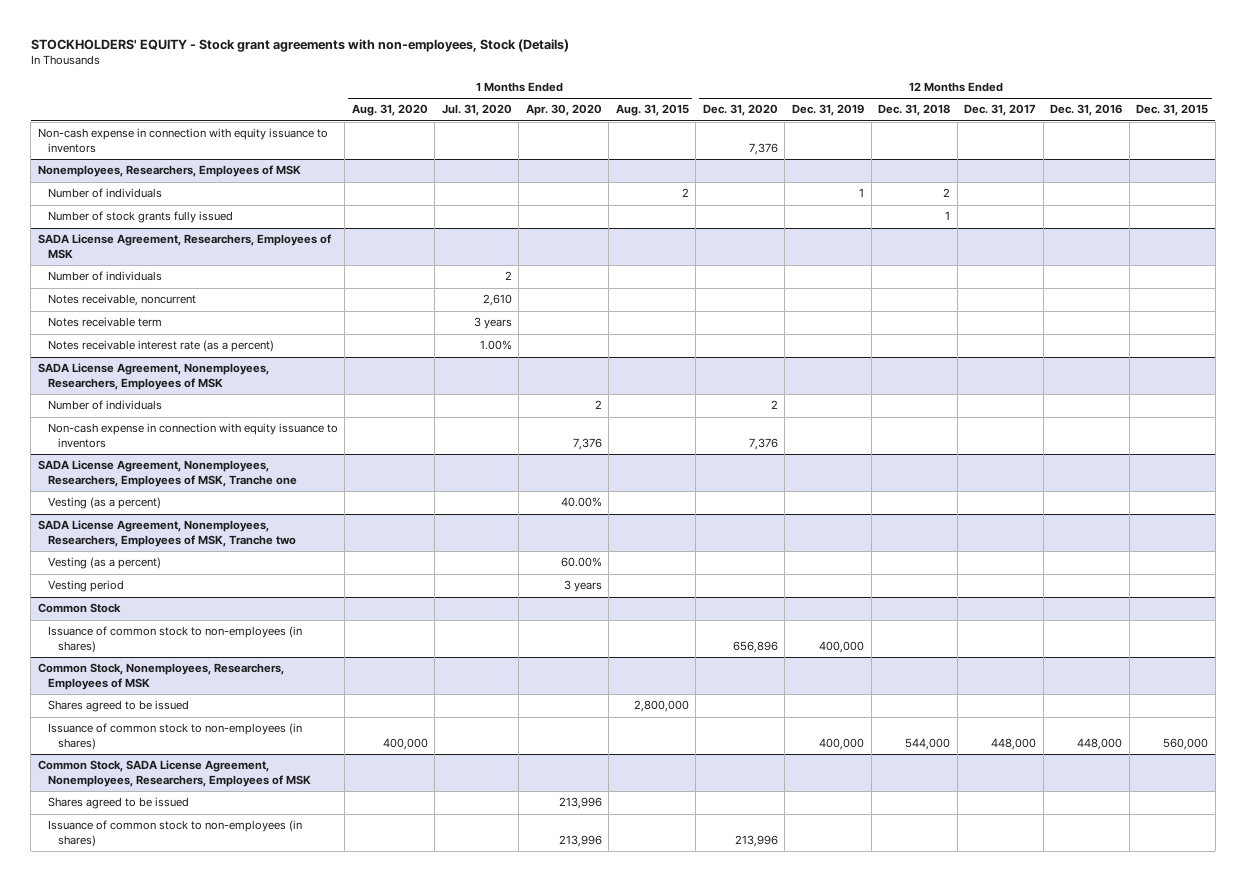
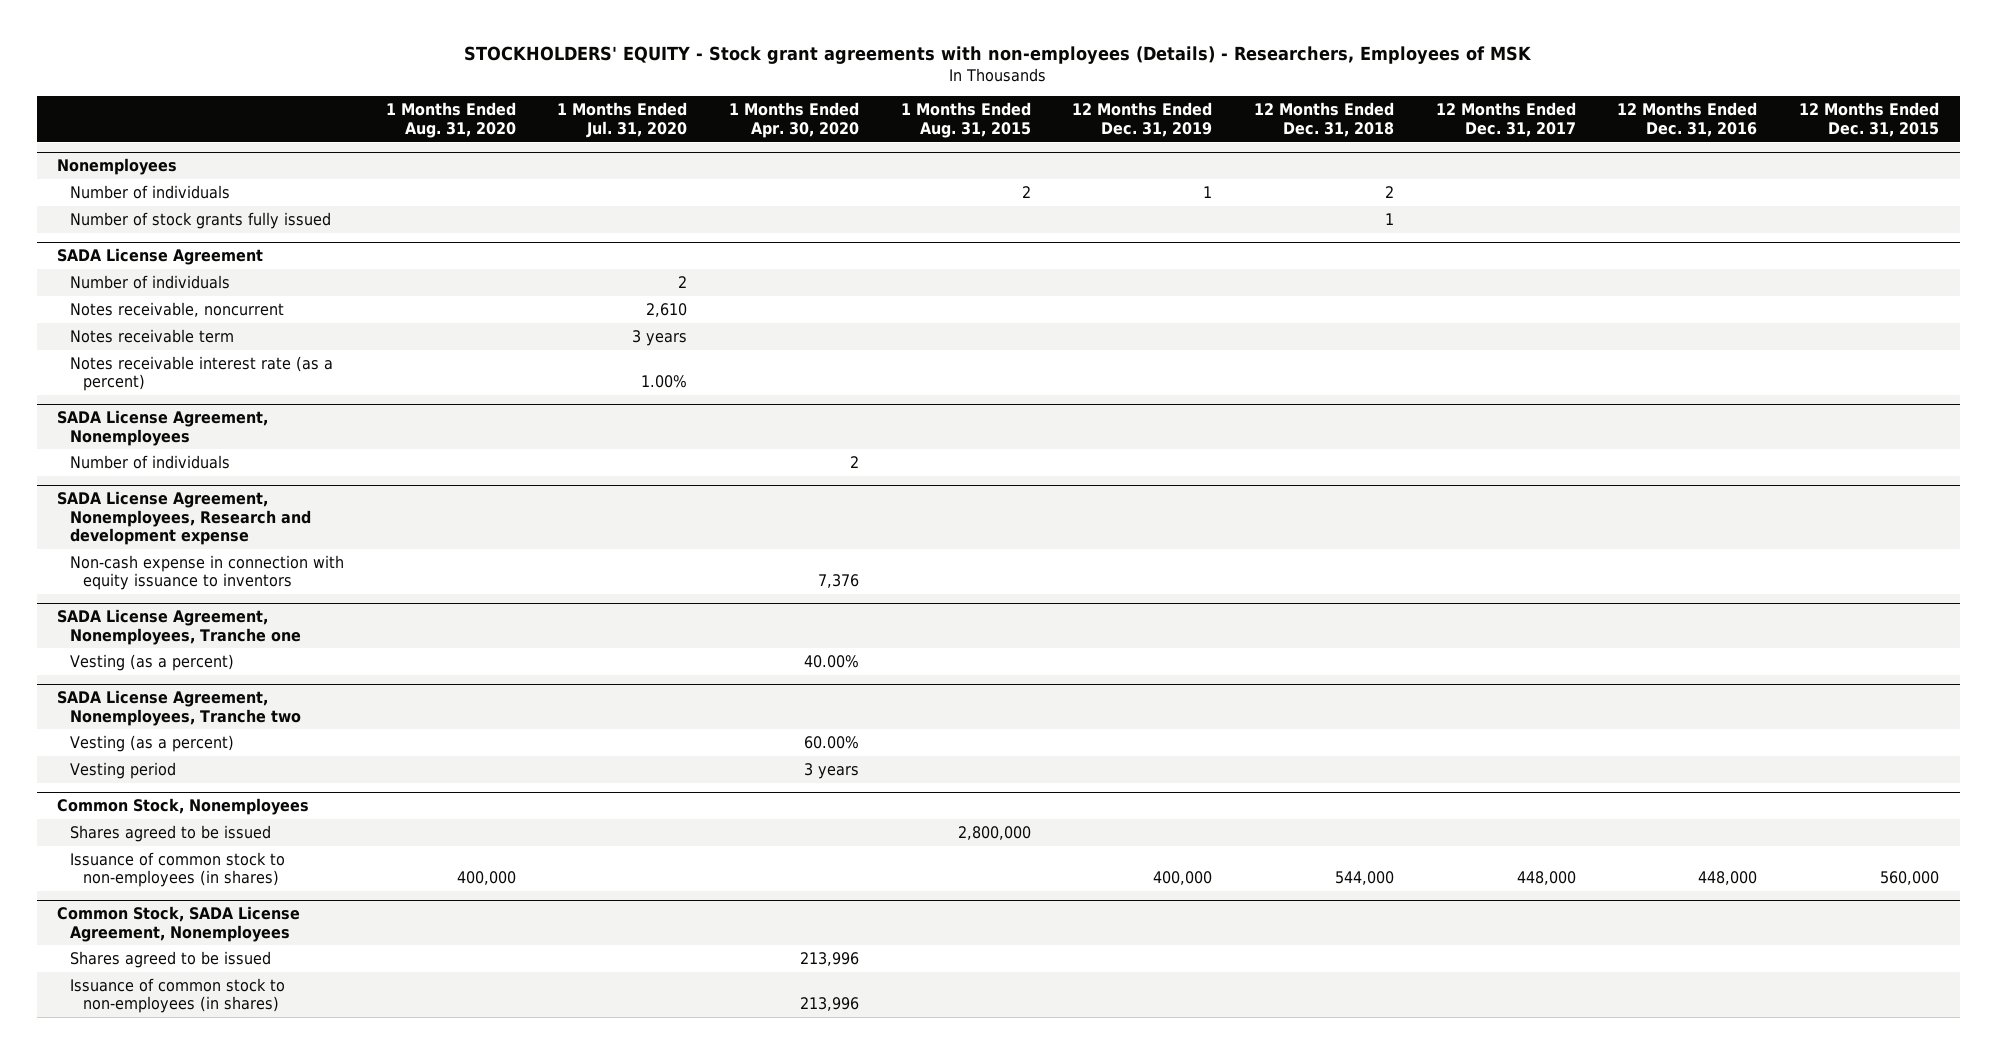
- STOCKHOLDERS' EQUITY - Stock grant agreements with non-employees, Stock (Details)
+ STOCKHOLDERS' EQUITY - Stock grant agreements with non-employees (Details) - Researchers, Employees of MSK
- | 1 Months Ended Aug. 31, 2020 | 1 Months Ended Jul. 31, 2020 | 1 Months Ended Apr. 30, 2020 | 1 Months Ended Aug. 31, 2015 | 12 Months Ended Dec. 31, 2020 | 12 Months Ended Dec. 31, 2019 | 12 Months Ended Dec. 31, 2018 | 12 Months Ended Dec. 31, 2017 | 12 Months Ended Dec. 31, 2016 | 12 Months Ended Dec. 31, 2015
+ | 1 Months Ended Aug. 31, 2020 | 1 Months Ended Jul. 31, 2020 | 1 Months Ended Apr. 30, 2020 | 1 Months Ended Aug. 31, 2015 | 12 Months Ended Dec. 31, 2019 | 12 Months Ended Dec. 31, 2018 | 12 Months Ended Dec. 31, 2017 | 12 Months Ended Dec. 31, 2016 | 12 Months Ended Dec. 31, 2015
- Non-cash expense in connection with equity issuance to inventors | | | | | 7,376 | | | | |
- Nonemployees, Researchers, Employees of MSK
+ Nonemployees
- SADA License Agreement, Researchers, Employees of MSK
+ SADA License Agreement
- SADA License Agreement, Nonemployees, Researchers, Employees of MSK
- Number of individuals | | | 2 | | 2 | | | | |
+ SADA License Agreement, Nonemployees
+ Number of individuals | | | 2 | | | | | |
+ SADA License Agreement, Nonemployees, Research and development expense
- SADA License Agreement, Nonemployees, Researchers, Employees of MSK, Tranche one
+ SADA License Agreement, Nonemployees, Tranche one
- SADA License Agreement, Nonemployees, Researchers, Employees of MSK, Tranche two
+ SADA License Agreement, Nonemployees, Tranche two
- Common Stock
- Issuance of common stock to non-employees (in shares) | | | | | 656,896 | 400,000 | | | |
- Common Stock, Nonemployees, Researchers, Employees of MSK
+ Common Stock, Nonemployees
- Common Stock, SADA License Agreement, Nonemployees, Researchers, Employees of MSK
+ Common Stock, SADA License Agreement, Nonemployees

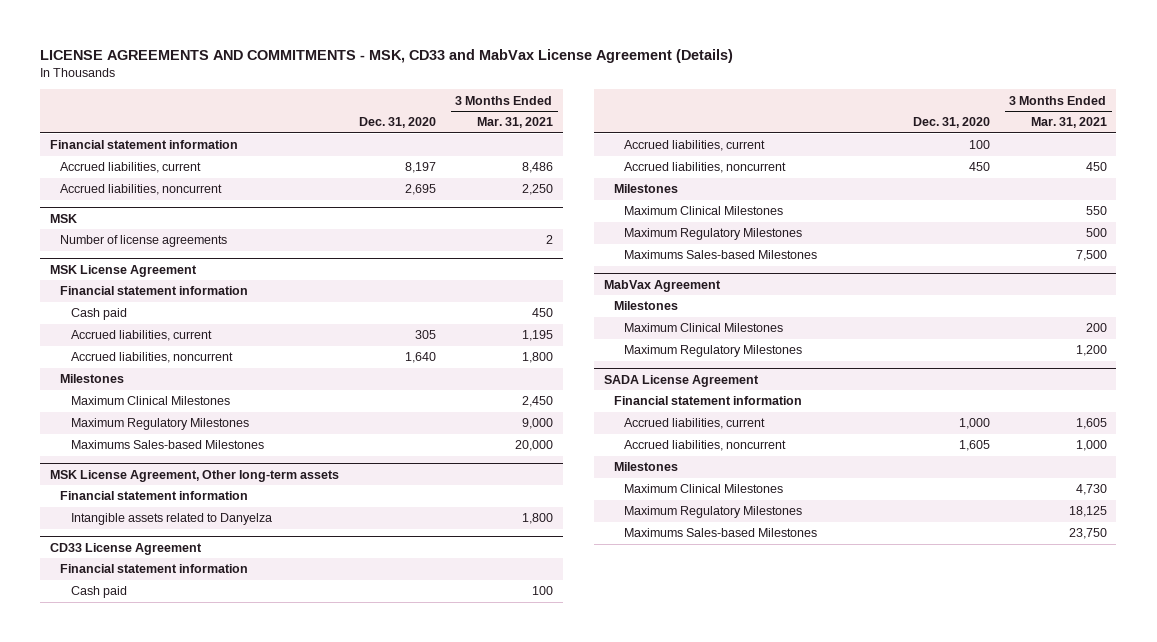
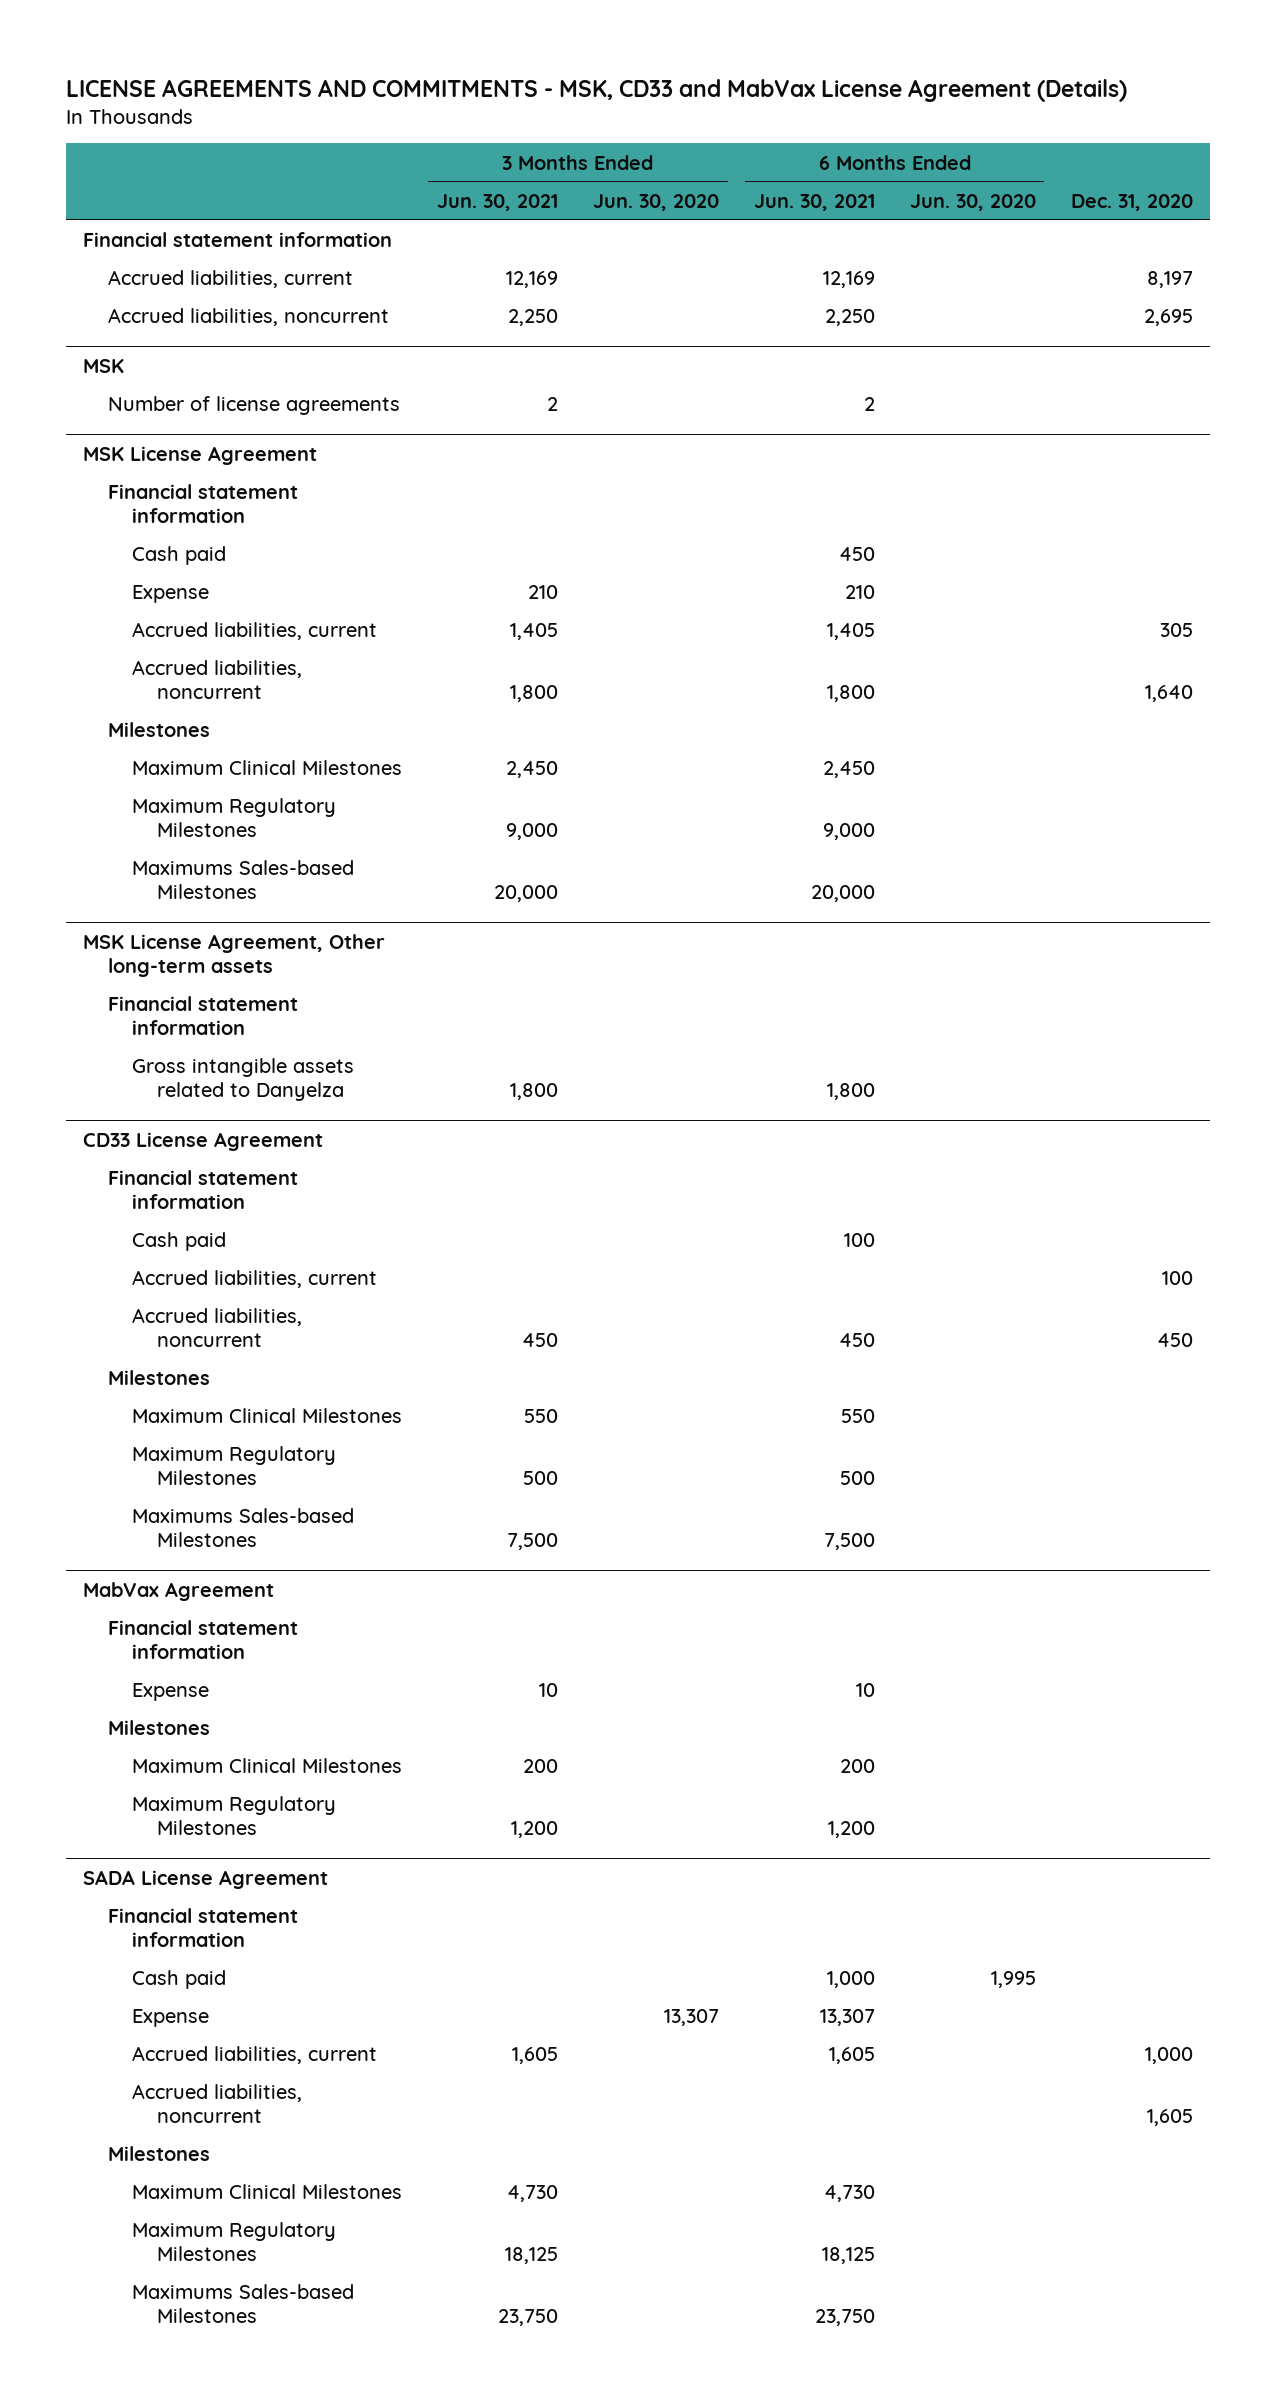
- | Dec. 31, 2020 | 3 Months Ended Mar. 31, 2021
+ | 3 Months Ended Jun. 30, 2021 | 3 Months Ended Jun. 30, 2020 | 6 Months Ended Jun. 30, 2021 | 6 Months Ended Jun. 30, 2020 | Dec. 31, 2020
@ MSK License Agreement
+ Expense | 210 | | 210 | |
@ MSK License Agreement, Other long-term assets
- Intangible assets related to Danyelza | | 1,800
+ Gross intangible assets related to Danyelza | 1,800 | | 1,800 | |
@ MabVax Agreement
+ Financial statement information
+ Expense | 10 | | 10 | |
@ SADA License Agreement
+ Cash paid | | | 1,000 | 1,995 |
+ Expense | | 13,307 | 13,307 | |

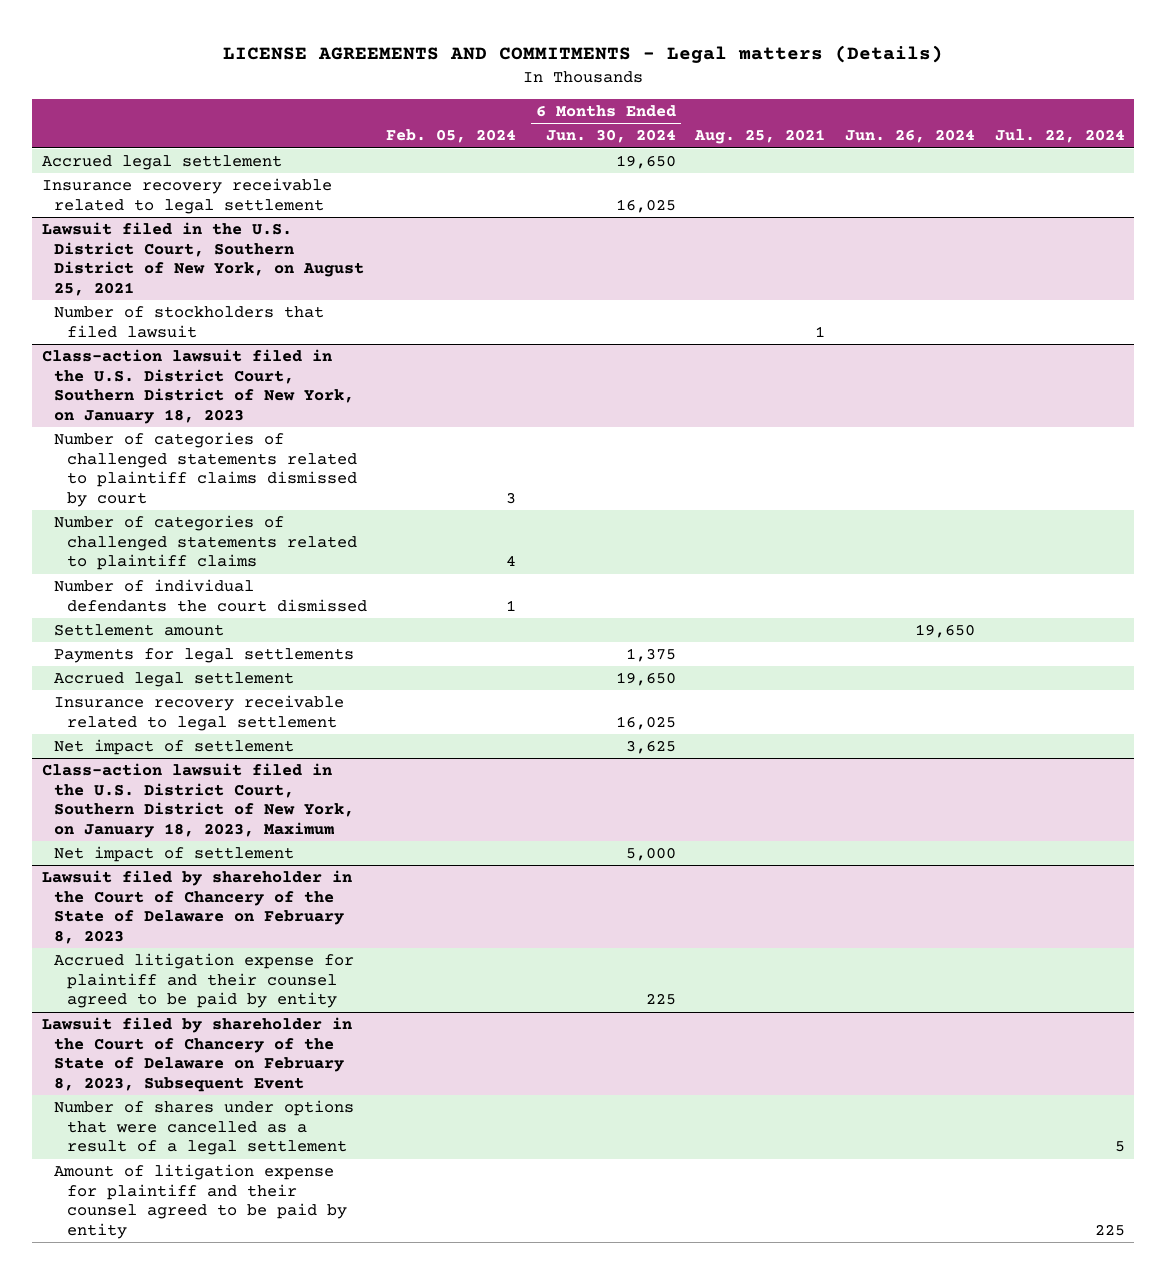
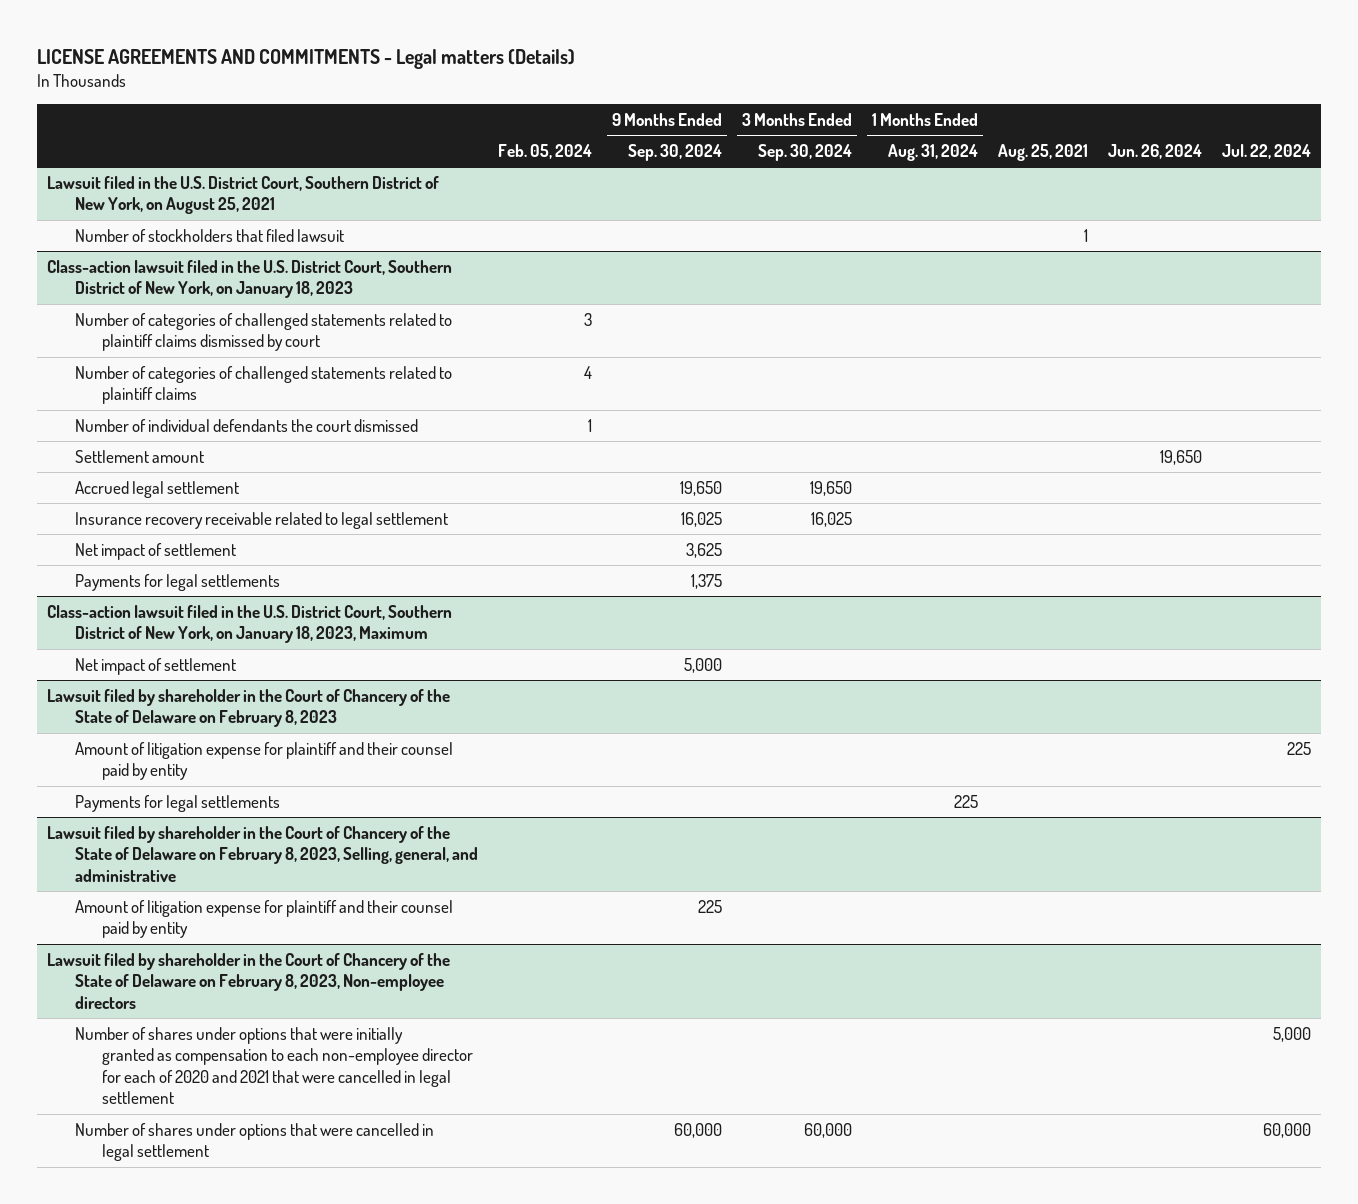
- | Feb. 05, 2024 | 6 Months Ended Jun. 30, 2024 | Aug. 25, 2021 | Jun. 26, 2024 | Jul. 22, 2024
+ | Feb. 05, 2024 | 9 Months Ended Sep. 30, 2024 | 3 Months Ended Sep. 30, 2024 | 1 Months Ended Aug. 31, 2024 | Aug. 25, 2021 | Jun. 26, 2024 | Jul. 22, 2024
- Accrued legal settlement | | 19,650 | | |
- Insurance recovery receivable related to legal settlement | | 16,025 | | |
@ Class-action lawsuit filed in the U.S. District Court, Southern District of New York, on January 18, 2023
moved down: Payments for legal settlements | | 1,375 | | | | |
@ Lawsuit filed by shareholder in the Court of Chancery of the State of Delaware on February 8, 2023
- Accrued litigation expense for plaintiff and their counsel agreed to be paid by entity | | 225 | | |
- Lawsuit filed by shareholder in the Court of Chancery of the State of Delaware on February 8, 2023, Subsequent Event
- Number of shares under options that were cancelled as a result of a legal settlement | | | | | 5
- Amount of litigation expense for plaintiff and their counsel agreed to be paid by entity | | | | | 225
@ Lawsuit filed by shareholder in the Court of Chancery of the State of Delaware on February 8, 2023
+ Amount of litigation expense for plaintiff and their counsel paid by entity | | | | | | | 225
+ Payments for legal settlements | | | | 225 | | |
+ Lawsuit filed by shareholder in the Court of Chancery of the State of Delaware on February 8, 2023, Selling, general, and administrative
+ Amount of litigation expense for plaintiff and their counsel paid by entity | | 225 | | | | |
+ Lawsuit filed by shareholder in the Court of Chancery of the State of Delaware on February 8, 2023, Non-employee directors
+ Number of shares under options that were initially granted as compensation to each non-employee director for each of 2020 and 2021 that were cancelled in legal settlement | | | | | | | 5,000
+ Number of shares under options that were cancelled in legal settlement | | 60,000 | 60,000 | | | | 60,000

